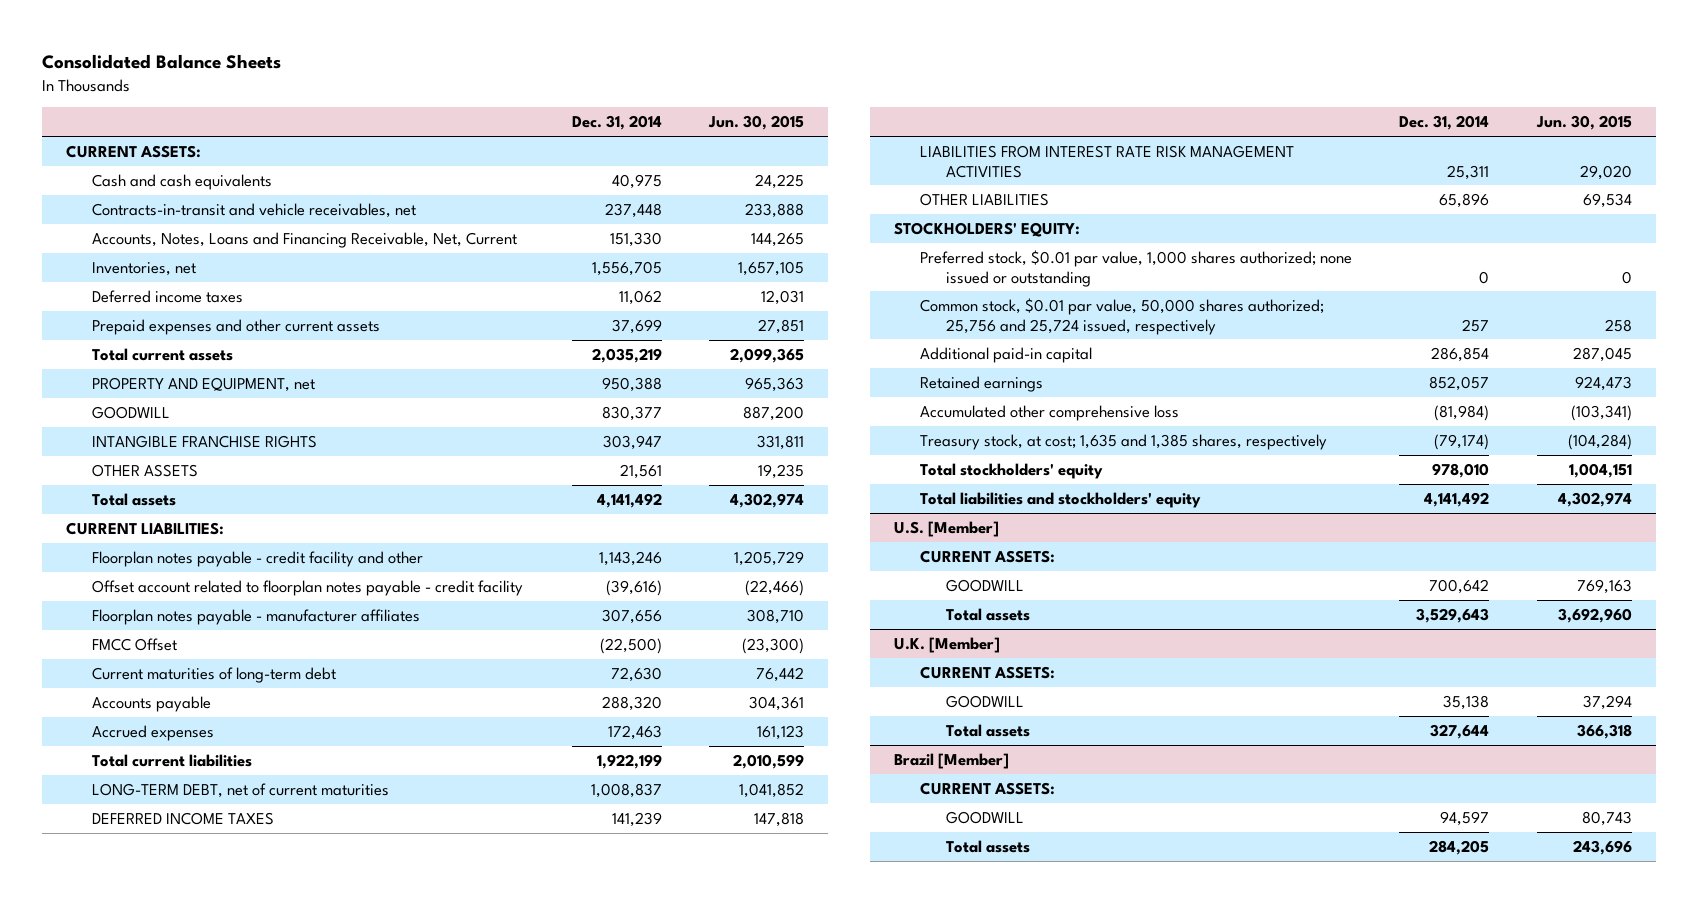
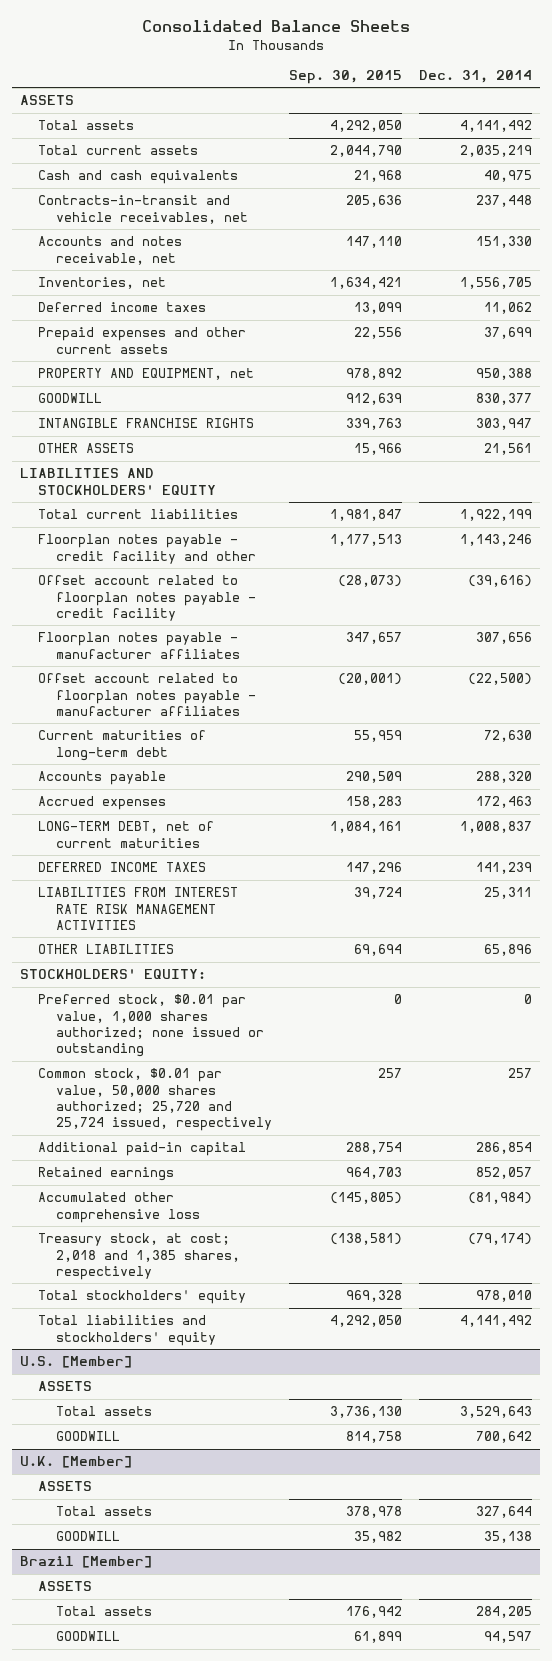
- | Dec. 31, 2014 | Jun. 30, 2015
+ | Sep. 30, 2015 | Dec. 31, 2014
- CURRENT ASSETS:
+ ASSETS
moved up: Total assets | 4,292,050 | 4,141,492
moved up: Total current assets | 2,044,790 | 2,035,219
- Accounts, Notes, Loans and Financing Receivable, Net, Current | 151,330 | 144,265
+ Accounts and notes receivable, net | 147,110 | 151,330
- CURRENT LIABILITIES:
+ LIABILITIES AND STOCKHOLDERS' EQUITY
moved up: Total current liabilities | 1,981,847 | 1,922,199
- FMCC Offset | (22,500) | (23,300)
+ Offset account related to floorplan notes payable - manufacturer affiliates | (20,001) | (22,500)
- Common stock, $0.01 par value, 50,000 shares authorized; 25,756 and 25,724 issued, respectively | 257 | 258
+ Common stock, $0.01 par value, 50,000 shares authorized; 25,720 and 25,724 issued, respectively | 257 | 257
- Treasury stock, at cost; 1,635 and 1,385 shares, respectively | (79,174) | (104,284)
+ Treasury stock, at cost; 2,018 and 1,385 shares, respectively | (138,581) | (79,174)
@ U.S. [Member]
- CURRENT ASSETS:
+ ASSETS
moved down: GOODWILL | 814,758 | 700,642
@ U.K. [Member]
- CURRENT ASSETS:
+ ASSETS
moved down: GOODWILL | 35,982 | 35,138
@ Brazil [Member]
- CURRENT ASSETS:
+ ASSETS
moved down: GOODWILL | 61,899 | 94,597

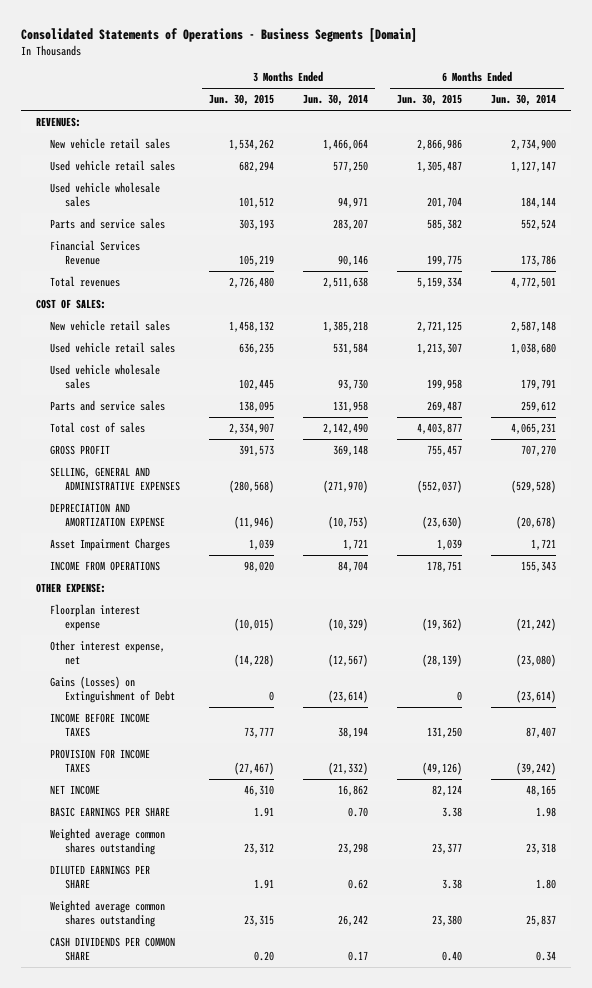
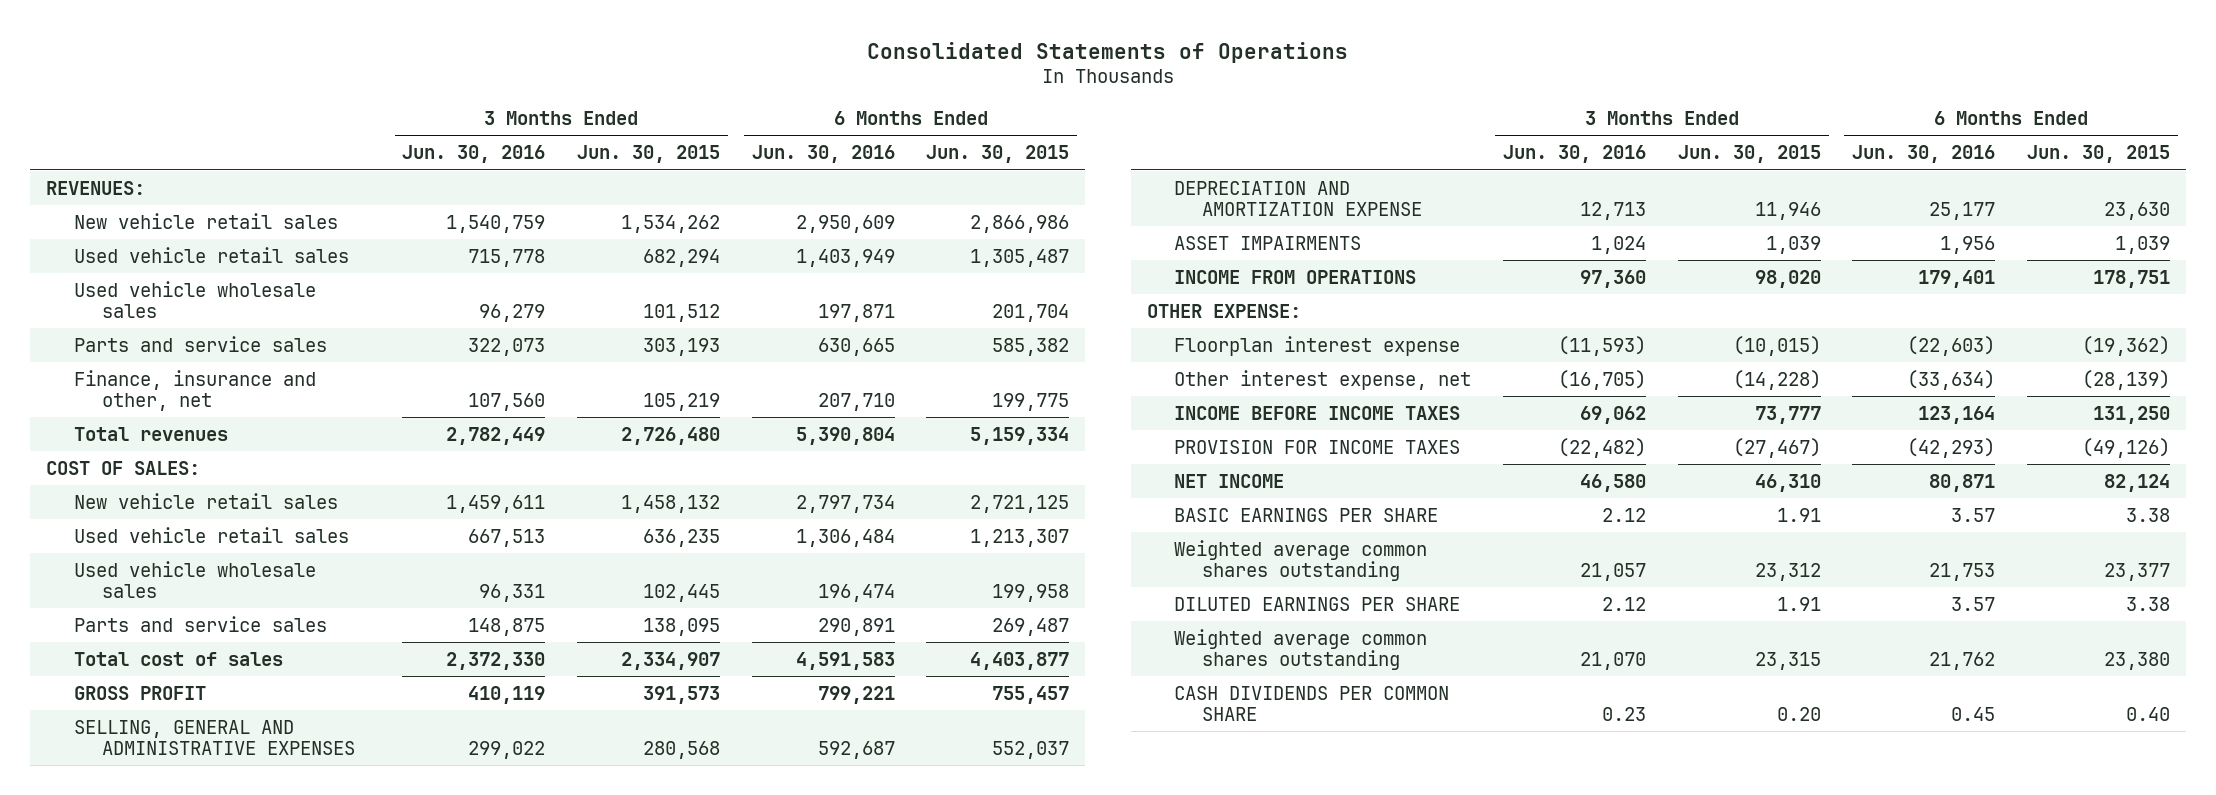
- Consolidated Statements of Operations - Business Segments [Domain]
+ Consolidated Statements of Operations
- | 3 Months Ended Jun. 30, 2015 | 3 Months Ended Jun. 30, 2014 | 6 Months Ended Jun. 30, 2015 | 6 Months Ended Jun. 30, 2014
+ | 3 Months Ended Jun. 30, 2016 | 3 Months Ended Jun. 30, 2015 | 6 Months Ended Jun. 30, 2016 | 6 Months Ended Jun. 30, 2015
- Financial Services Revenue | 105,219 | 90,146 | 199,775 | 173,786
+ Finance, insurance and other, net | 107,560 | 105,219 | 207,710 | 199,775
- SELLING, GENERAL AND ADMINISTRATIVE EXPENSES | (280,568) | (271,970) | (552,037) | (529,528)
- DEPRECIATION AND AMORTIZATION EXPENSE | (11,946) | (10,753) | (23,630) | (20,678)
- Asset Impairment Charges | 1,039 | 1,721 | 1,039 | 1,721
+ SELLING, GENERAL AND ADMINISTRATIVE EXPENSES | 299,022 | 280,568 | 592,687 | 552,037
+ DEPRECIATION AND AMORTIZATION EXPENSE | 12,713 | 11,946 | 25,177 | 23,630
+ ASSET IMPAIRMENTS | 1,024 | 1,039 | 1,956 | 1,039
- Gains (Losses) on Extinguishment of Debt | 0 | (23,614) | 0 | (23,614)

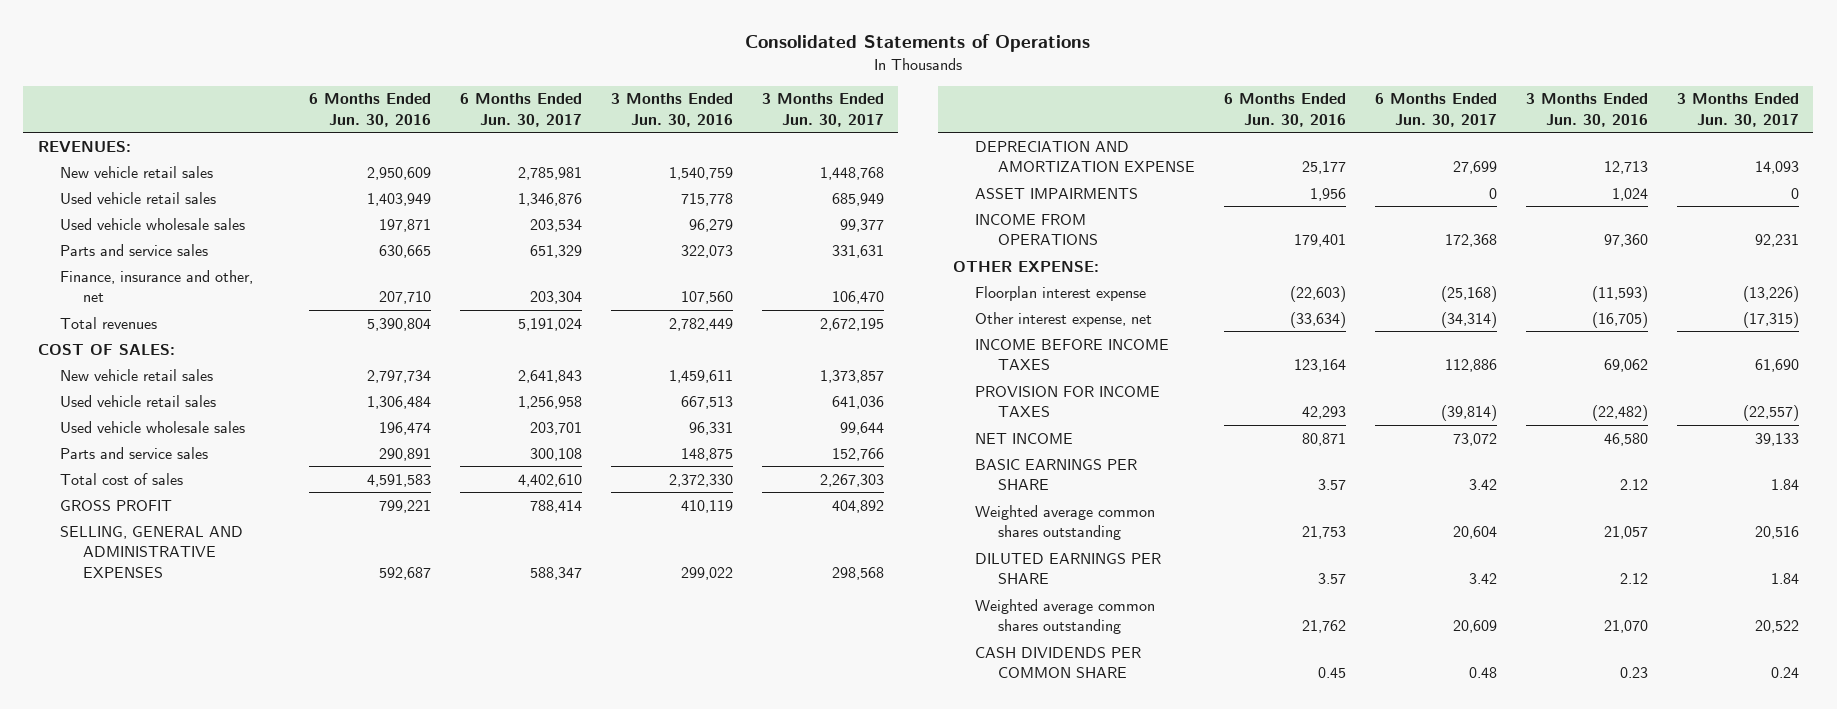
- | 3 Months Ended Jun. 30, 2016 | 3 Months Ended Jun. 30, 2015 | 6 Months Ended Jun. 30, 2016 | 6 Months Ended Jun. 30, 2015
+ | 6 Months Ended Jun. 30, 2016 | 6 Months Ended Jun. 30, 2017 | 3 Months Ended Jun. 30, 2016 | 3 Months Ended Jun. 30, 2017
- PROVISION FOR INCOME TAXES | (22,482) | (27,467) | (42,293) | (49,126)
+ PROVISION FOR INCOME TAXES | 42,293 | (39,814) | (22,482) | (22,557)

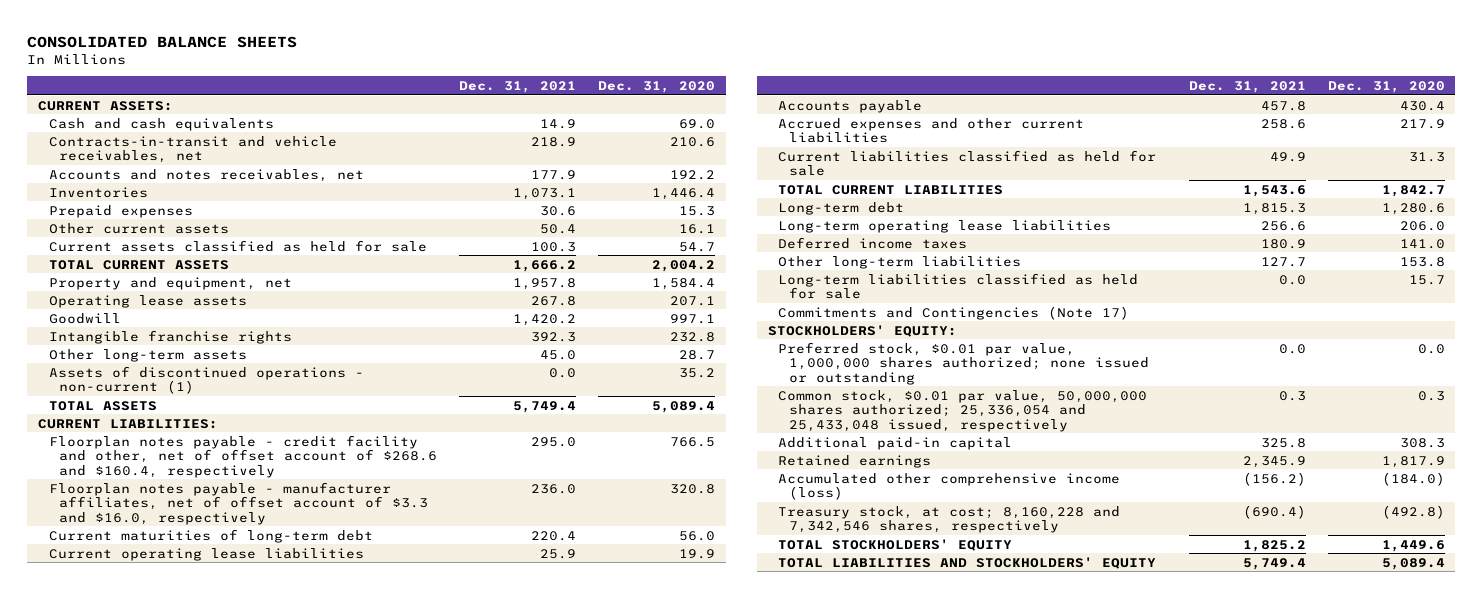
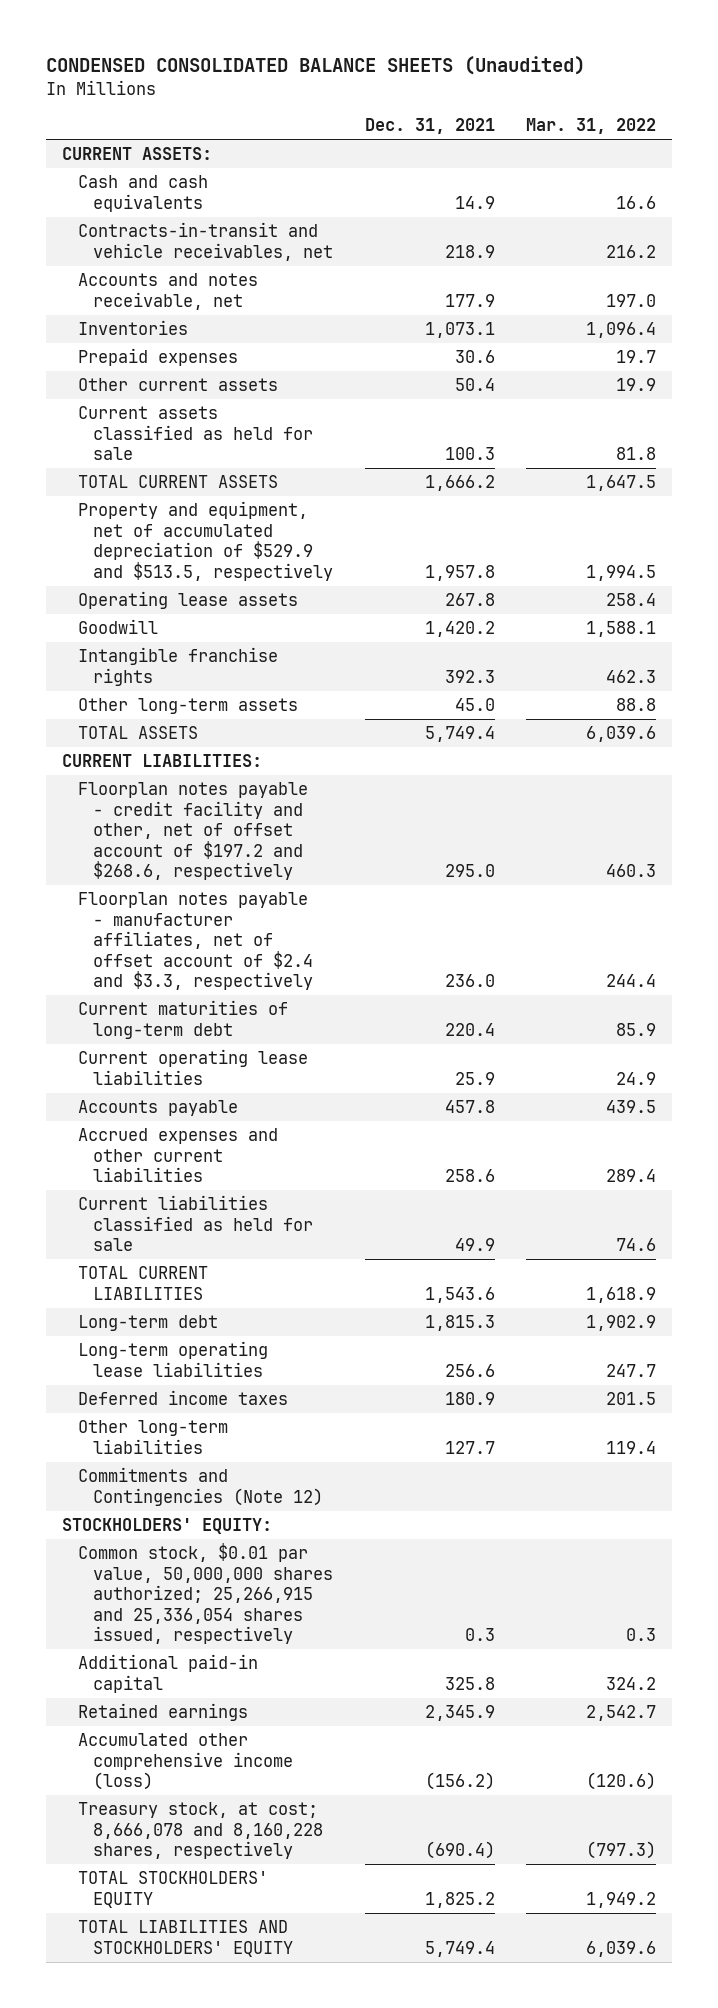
- CONSOLIDATED BALANCE SHEETS
+ CONDENSED CONSOLIDATED BALANCE SHEETS (Unaudited)
- | Dec. 31, 2021 | Dec. 31, 2020
+ | Dec. 31, 2021 | Mar. 31, 2022
- Accounts and notes receivables, net | 177.9 | 192.2
+ Accounts and notes receivable, net | 177.9 | 197.0
- Property and equipment, net | 1,957.8 | 1,584.4
+ Property and equipment, net of accumulated depreciation of $529.9 and $513.5, respectively | 1,957.8 | 1,994.5
- Assets of discontinued operations - non-current (1) | 0.0 | 35.2
- Floorplan notes payable - credit facility and other, net of offset account of $268.6 and $160.4, respectively | 295.0 | 766.5
- Floorplan notes payable - manufacturer affiliates, net of offset account of $3.3 and $16.0, respectively | 236.0 | 320.8
+ Floorplan notes payable - credit facility and other, net of offset account of $197.2 and $268.6, respectively | 295.0 | 460.3
+ Floorplan notes payable - manufacturer affiliates, net of offset account of $2.4 and $3.3, respectively | 236.0 | 244.4
- Long-term liabilities classified as held for sale | 0.0 | 15.7
- Commitments and Contingencies (Note 17)
+ Commitments and Contingencies (Note 12)
- Preferred stock, $0.01 par value, 1,000,000 shares authorized; none issued or outstanding | 0.0 | 0.0
- Common stock, $0.01 par value, 50,000,000 shares authorized; 25,336,054 and 25,433,048 issued, respectively | 0.3 | 0.3
+ Common stock, $0.01 par value, 50,000,000 shares authorized; 25,266,915 and 25,336,054 shares issued, respectively | 0.3 | 0.3
- Treasury stock, at cost; 8,160,228 and 7,342,546 shares, respectively | (690.4) | (492.8)
+ Treasury stock, at cost; 8,666,078 and 8,160,228 shares, respectively | (690.4) | (797.3)

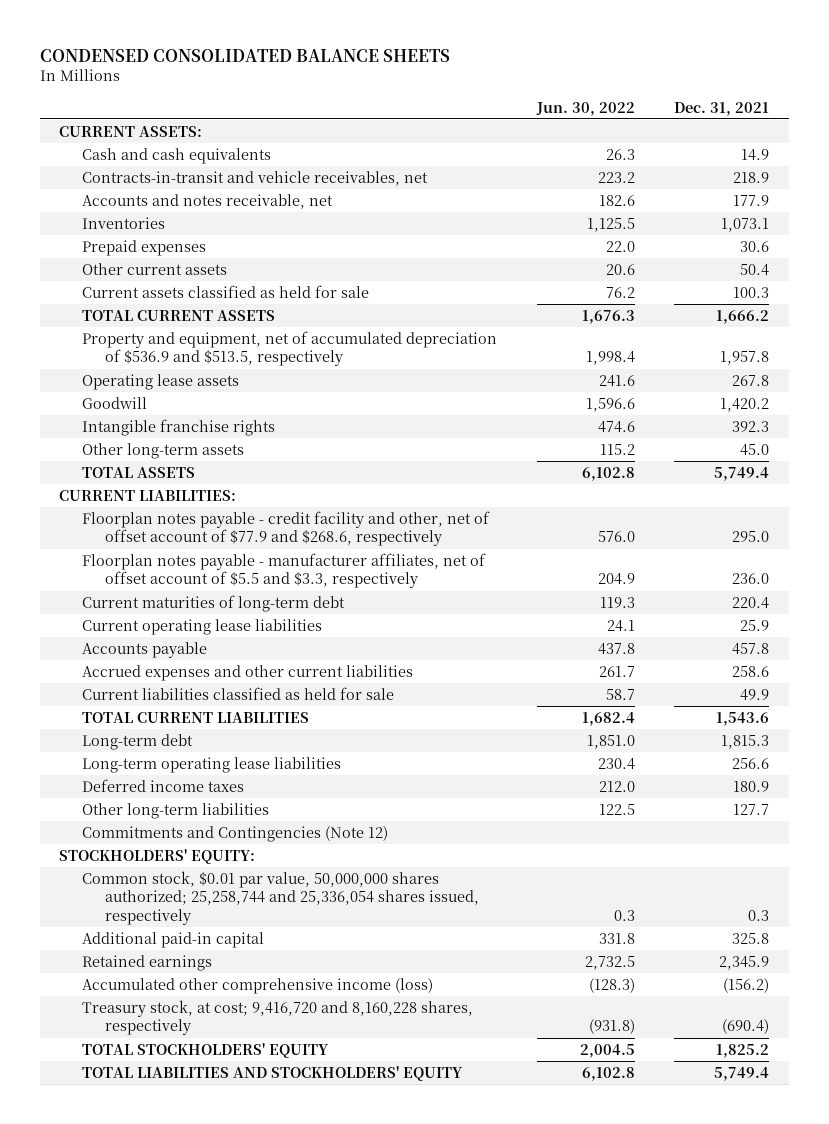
- CONDENSED CONSOLIDATED BALANCE SHEETS (Unaudited)
+ CONDENSED CONSOLIDATED BALANCE SHEETS
- | Dec. 31, 2021 | Mar. 31, 2022
+ | Jun. 30, 2022 | Dec. 31, 2021
- Property and equipment, net of accumulated depreciation of $529.9 and $513.5, respectively | 1,957.8 | 1,994.5
+ Property and equipment, net of accumulated depreciation of $536.9 and $513.5, respectively | 1,998.4 | 1,957.8
- Floorplan notes payable - credit facility and other, net of offset account of $197.2 and $268.6, respectively | 295.0 | 460.3
- Floorplan notes payable - manufacturer affiliates, net of offset account of $2.4 and $3.3, respectively | 236.0 | 244.4
+ Floorplan notes payable - credit facility and other, net of offset account of $77.9 and $268.6, respectively | 576.0 | 295.0
+ Floorplan notes payable - manufacturer affiliates, net of offset account of $5.5 and $3.3, respectively | 204.9 | 236.0
- Common stock, $0.01 par value, 50,000,000 shares authorized; 25,266,915 and 25,336,054 shares issued, respectively | 0.3 | 0.3
+ Common stock, $0.01 par value, 50,000,000 shares authorized; 25,258,744 and 25,336,054 shares issued, respectively | 0.3 | 0.3
- Treasury stock, at cost; 8,666,078 and 8,160,228 shares, respectively | (690.4) | (797.3)
+ Treasury stock, at cost; 9,416,720 and 8,160,228 shares, respectively | (931.8) | (690.4)

